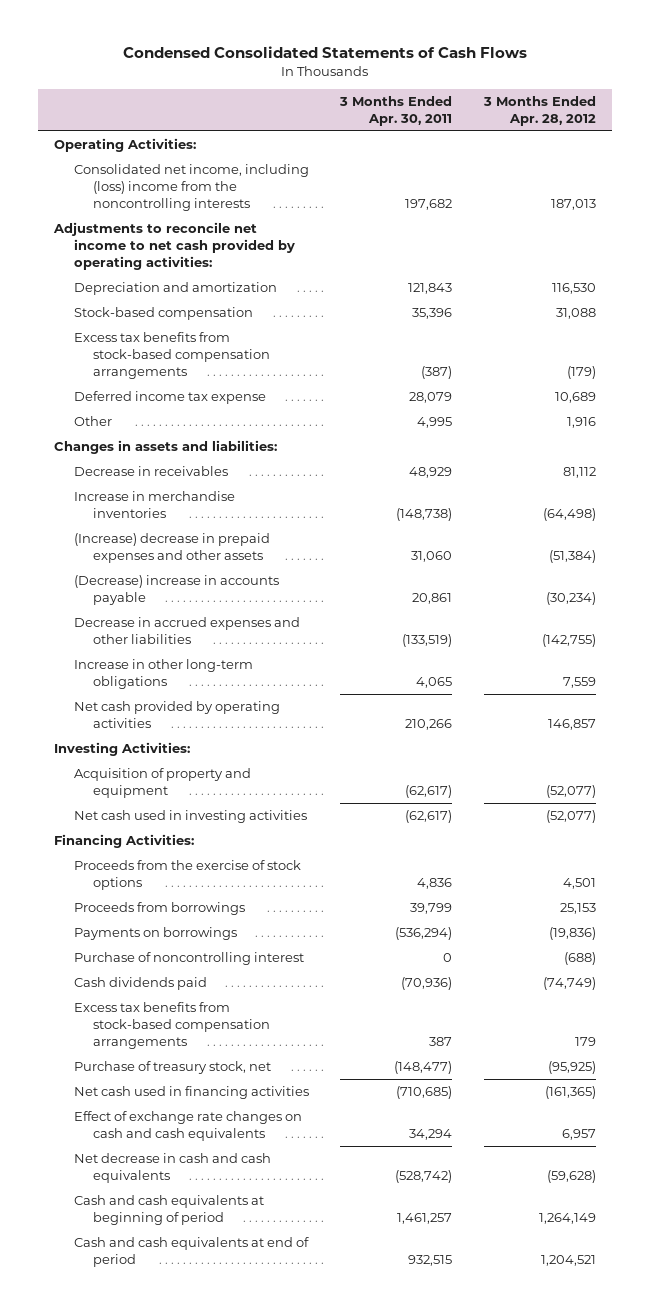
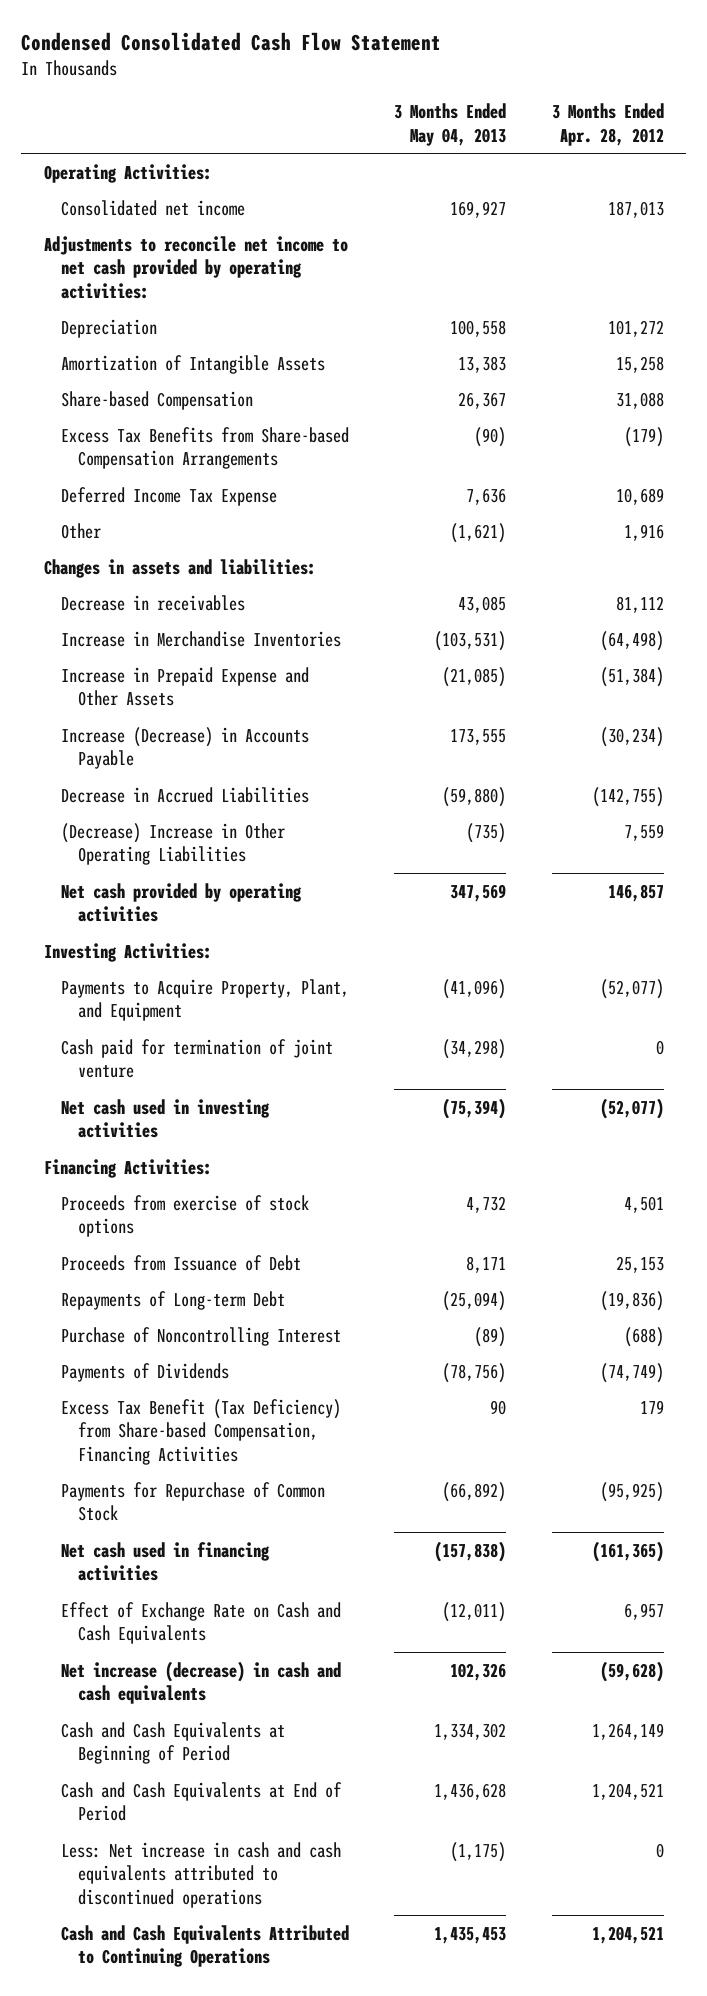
- Condensed Consolidated Statements of Cash Flows
+ Condensed Consolidated Cash Flow Statement
- | 3 Months Ended Apr. 30, 2011 | 3 Months Ended Apr. 28, 2012
+ | 3 Months Ended May 04, 2013 | 3 Months Ended Apr. 28, 2012
- Consolidated net income, including (loss) income from the noncontrolling interests | 197,682 | 187,013
+ Consolidated net income | 169,927 | 187,013
- Depreciation and amortization | 121,843 | 116,530
- Stock-based compensation | 35,396 | 31,088
- Excess tax benefits from stock-based compensation arrangements | (387) | (179)
- Deferred income tax expense | 28,079 | 10,689
+ Depreciation | 100,558 | 101,272
+ Amortization of Intangible Assets | 13,383 | 15,258
+ Share-based Compensation | 26,367 | 31,088
+ Excess Tax Benefits from Share-based Compensation Arrangements | (90) | (179)
+ Deferred Income Tax Expense | 7,636 | 10,689
- Increase in merchandise inventories | (148,738) | (64,498)
- (Increase) decrease in prepaid expenses and other assets | 31,060 | (51,384)
- (Decrease) increase in accounts payable | 20,861 | (30,234)
- Decrease in accrued expenses and other liabilities | (133,519) | (142,755)
- Increase in other long-term obligations | 4,065 | 7,559
+ Increase in Merchandise Inventories | (103,531) | (64,498)
+ Increase in Prepaid Expense and Other Assets | (21,085) | (51,384)
+ Increase (Decrease) in Accounts Payable | 173,555 | (30,234)
+ Decrease in Accrued Liabilities | (59,880) | (142,755)
+ (Decrease) Increase in Other Operating Liabilities | (735) | 7,559
- Acquisition of property and equipment | (62,617) | (52,077)
+ Payments to Acquire Property, Plant, and Equipment | (41,096) | (52,077)
+ Cash paid for termination of joint venture | (34,298) | 0
- Proceeds from the exercise of stock options | 4,836 | 4,501
- Proceeds from borrowings | 39,799 | 25,153
- Payments on borrowings | (536,294) | (19,836)
- Purchase of noncontrolling interest | 0 | (688)
- Cash dividends paid | (70,936) | (74,749)
- Excess tax benefits from stock-based compensation arrangements | 387 | 179
- Purchase of treasury stock, net | (148,477) | (95,925)
+ Proceeds from exercise of stock options | 4,732 | 4,501
+ Proceeds from Issuance of Debt | 8,171 | 25,153
+ Repayments of Long-term Debt | (25,094) | (19,836)
+ Purchase of Noncontrolling Interest | (89) | (688)
+ Payments of Dividends | (78,756) | (74,749)
+ Excess Tax Benefit (Tax Deficiency) from Share-based Compensation, Financing Activities | 90 | 179
+ Payments for Repurchase of Common Stock | (66,892) | (95,925)
- Effect of exchange rate changes on cash and cash equivalents | 34,294 | 6,957
- Net decrease in cash and cash equivalents | (528,742) | (59,628)
- Cash and cash equivalents at beginning of period | 1,461,257 | 1,264,149
- Cash and cash equivalents at end of period | 932,515 | 1,204,521
+ Effect of Exchange Rate on Cash and Cash Equivalents | (12,011) | 6,957
+ Net increase (decrease) in cash and cash equivalents | 102,326 | (59,628)
+ Cash and Cash Equivalents at Beginning of Period | 1,334,302 | 1,264,149
+ Cash and Cash Equivalents at End of Period | 1,436,628 | 1,204,521
+ Less: Net increase in cash and cash equivalents attributed to discontinued operations | (1,175) | 0
+ Cash and Cash Equivalents Attributed to Continuing Operations | 1,435,453 | 1,204,521

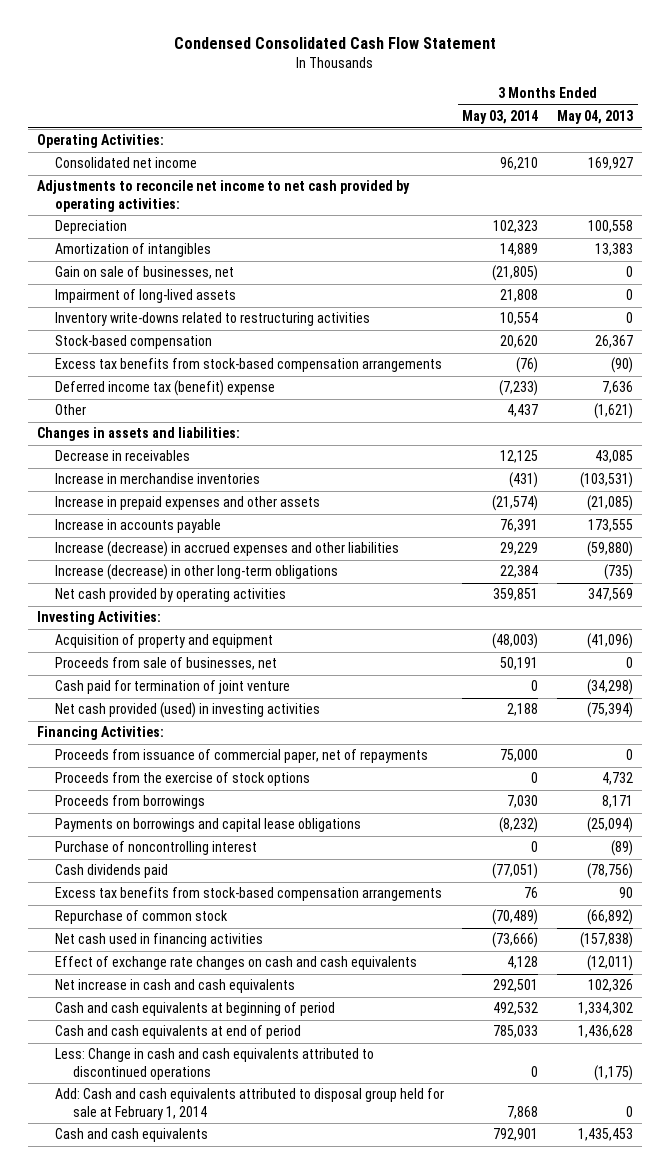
- | 3 Months Ended May 04, 2013 | 3 Months Ended Apr. 28, 2012
+ | 3 Months Ended May 03, 2014 | 3 Months Ended May 04, 2013
- Amortization of Intangible Assets | 13,383 | 15,258
- Share-based Compensation | 26,367 | 31,088
- Excess Tax Benefits from Share-based Compensation Arrangements | (90) | (179)
- Deferred Income Tax Expense | 7,636 | 10,689
+ Amortization of intangibles | 14,889 | 13,383
+ Gain on sale of businesses, net | (21,805) | 0
+ Impairment of long-lived assets | 21,808 | 0
+ Inventory write-downs related to restructuring activities | 10,554 | 0
+ Stock-based compensation | 20,620 | 26,367
+ Excess tax benefits from stock-based compensation arrangements | (76) | (90)
+ Deferred income tax (benefit) expense | (7,233) | 7,636
- Increase in Merchandise Inventories | (103,531) | (64,498)
- Increase in Prepaid Expense and Other Assets | (21,085) | (51,384)
- Increase (Decrease) in Accounts Payable | 173,555 | (30,234)
- Decrease in Accrued Liabilities | (59,880) | (142,755)
- (Decrease) Increase in Other Operating Liabilities | (735) | 7,559
+ Increase in merchandise inventories | (431) | (103,531)
+ Increase in prepaid expenses and other assets | (21,574) | (21,085)
+ Increase in accounts payable | 76,391 | 173,555
+ Increase (decrease) in accrued expenses and other liabilities | 29,229 | (59,880)
+ Increase (decrease) in other long-term obligations | 22,384 | (735)
- Payments to Acquire Property, Plant, and Equipment | (41,096) | (52,077)
+ Acquisition of property and equipment | (48,003) | (41,096)
+ Proceeds from sale of businesses, net | 50,191 | 0
- Net cash used in investing activities | (75,394) | (52,077)
+ Net cash provided (used) in investing activities | 2,188 | (75,394)
- Proceeds from exercise of stock options | 4,732 | 4,501
- Proceeds from Issuance of Debt | 8,171 | 25,153
- Repayments of Long-term Debt | (25,094) | (19,836)
- Purchase of Noncontrolling Interest | (89) | (688)
- Payments of Dividends | (78,756) | (74,749)
- Excess Tax Benefit (Tax Deficiency) from Share-based Compensation, Financing Activities | 90 | 179
- Payments for Repurchase of Common Stock | (66,892) | (95,925)
+ Proceeds from issuance of commercial paper, net of repayments | 75,000 | 0
+ Proceeds from the exercise of stock options | 0 | 4,732
+ Proceeds from borrowings | 7,030 | 8,171
+ Payments on borrowings and capital lease obligations | (8,232) | (25,094)
+ Purchase of noncontrolling interest | 0 | (89)
+ Cash dividends paid | (77,051) | (78,756)
+ Excess tax benefits from stock-based compensation arrangements | 76 | 90
+ Repurchase of common stock | (70,489) | (66,892)
- Effect of Exchange Rate on Cash and Cash Equivalents | (12,011) | 6,957
- Net increase (decrease) in cash and cash equivalents | 102,326 | (59,628)
- Cash and Cash Equivalents at Beginning of Period | 1,334,302 | 1,264,149
- Cash and Cash Equivalents at End of Period | 1,436,628 | 1,204,521
- Less: Net increase in cash and cash equivalents attributed to discontinued operations | (1,175) | 0
- Cash and Cash Equivalents Attributed to Continuing Operations | 1,435,453 | 1,204,521
+ Effect of exchange rate changes on cash and cash equivalents | 4,128 | (12,011)
+ Net increase in cash and cash equivalents | 292,501 | 102,326
+ Cash and cash equivalents at beginning of period | 492,532 | 1,334,302
+ Cash and cash equivalents at end of period | 785,033 | 1,436,628
+ Less: Change in cash and cash equivalents attributed to discontinued operations | 0 | (1,175)
+ Add: Cash and cash equivalents attributed to disposal group held for sale at February 1, 2014 | 7,868 | 0
+ Cash and cash equivalents | 792,901 | 1,435,453

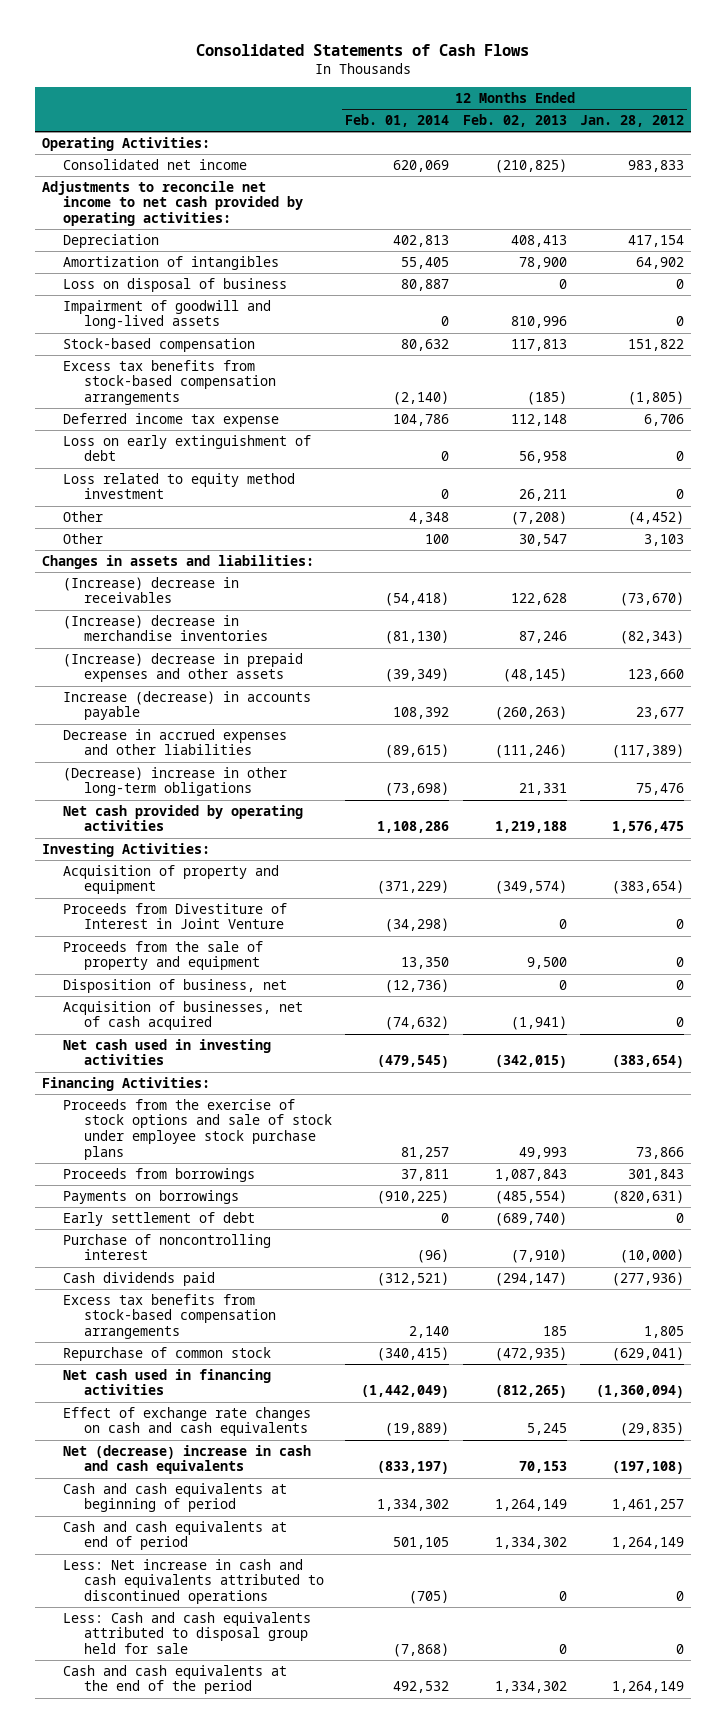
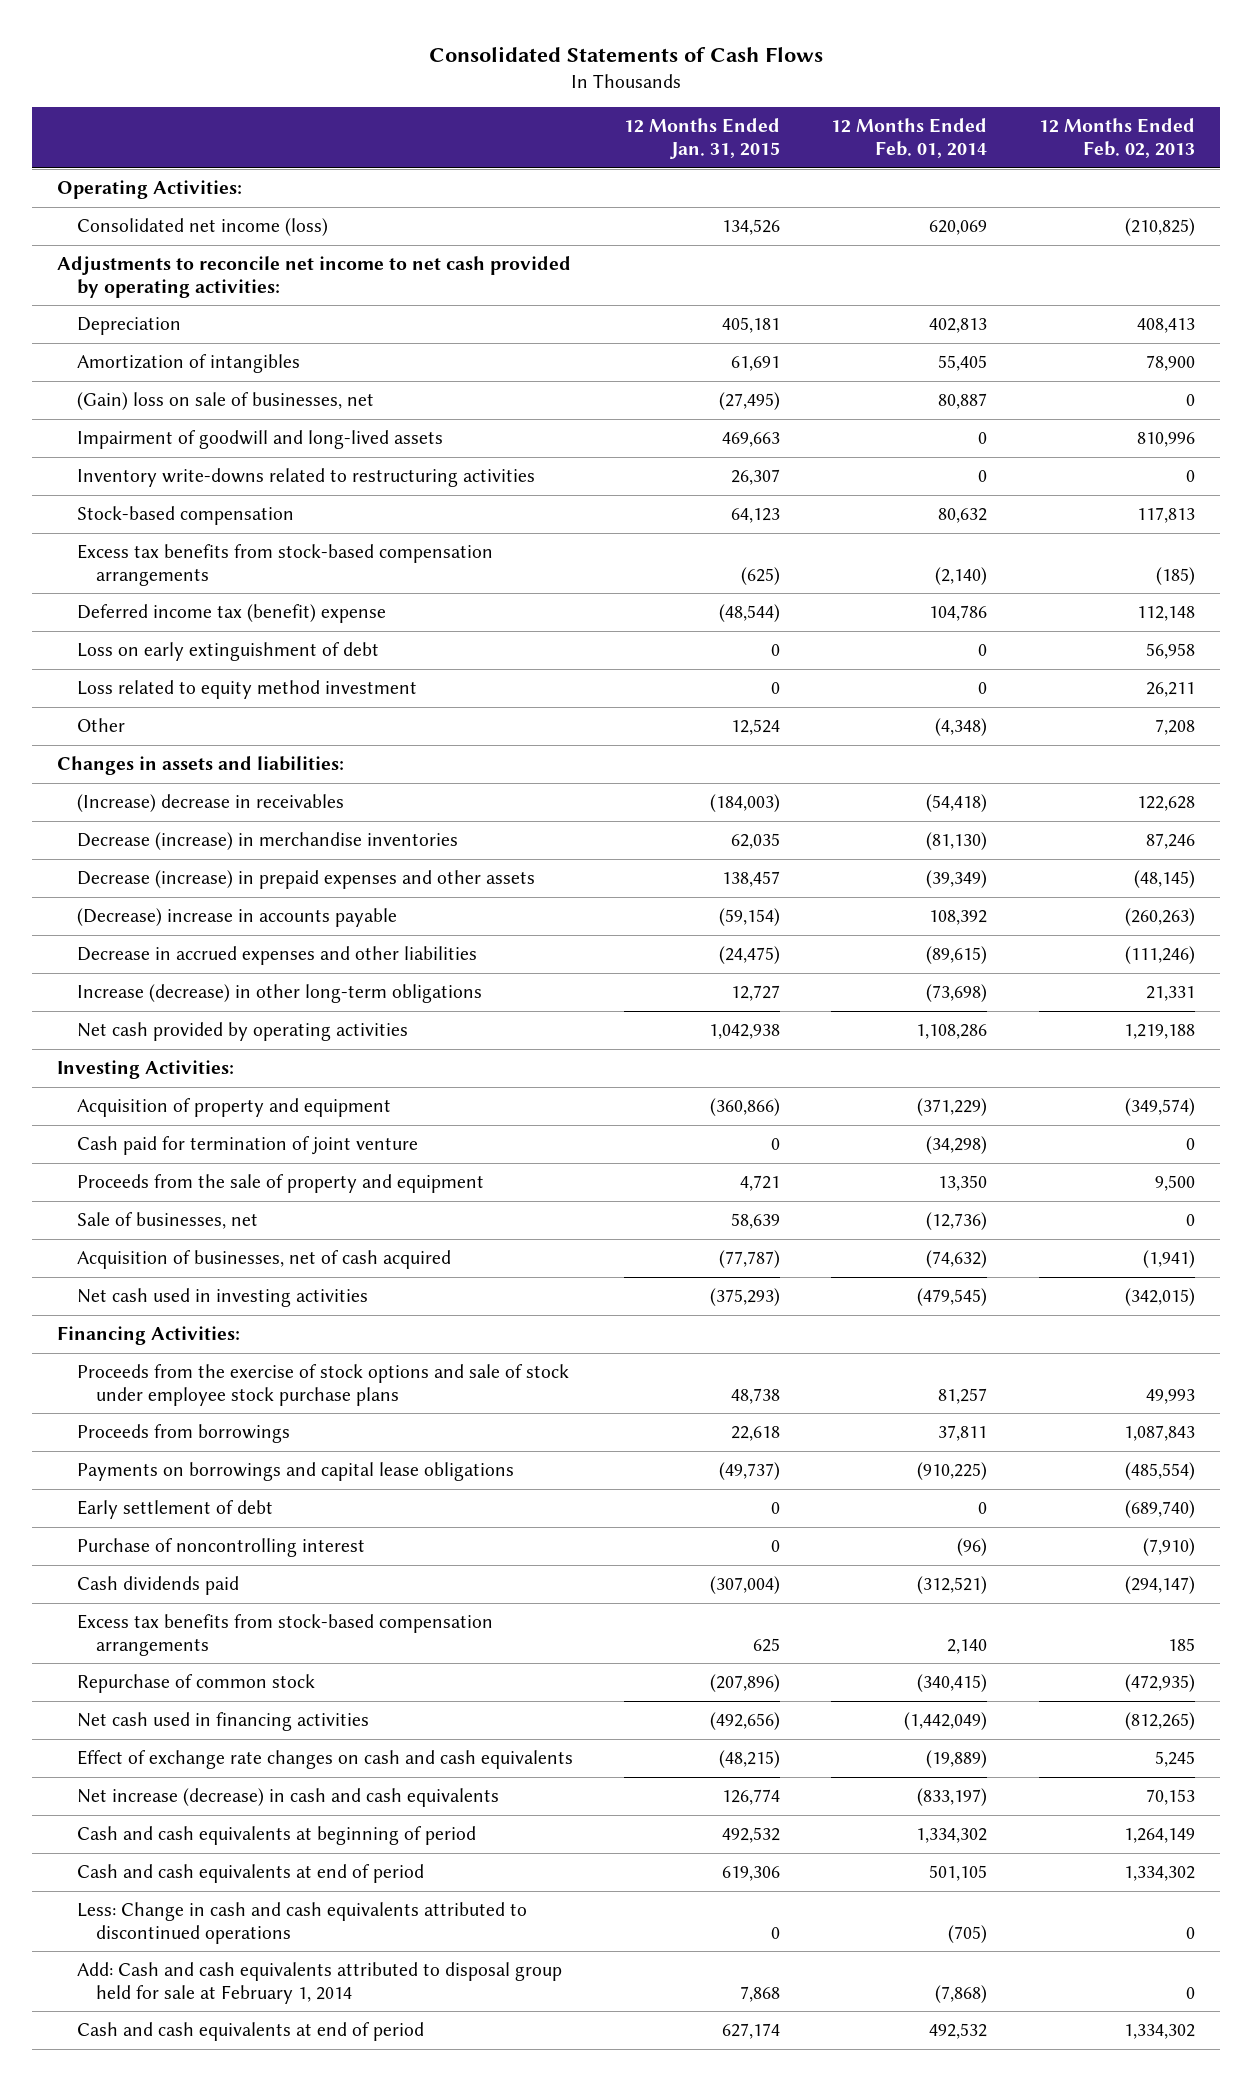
- | 12 Months Ended Feb. 01, 2014 | 12 Months Ended Feb. 02, 2013 | 12 Months Ended Jan. 28, 2012
+ | 12 Months Ended Jan. 31, 2015 | 12 Months Ended Feb. 01, 2014 | 12 Months Ended Feb. 02, 2013
- Consolidated net income | 620,069 | (210,825) | 983,833
+ Consolidated net income (loss) | 134,526 | 620,069 | (210,825)
- Loss on disposal of business | 80,887 | 0 | 0
+ (Gain) loss on sale of businesses, net | (27,495) | 80,887 | 0
+ Inventory write-downs related to restructuring activities | 26,307 | 0 | 0
- Deferred income tax expense | 104,786 | 112,148 | 6,706
+ Deferred income tax (benefit) expense | (48,544) | 104,786 | 112,148
- Other | 4,348 | (7,208) | (4,452)
- Other | 100 | 30,547 | 3,103
+ Other | 12,524 | (4,348) | 7,208
- (Increase) decrease in merchandise inventories | (81,130) | 87,246 | (82,343)
- (Increase) decrease in prepaid expenses and other assets | (39,349) | (48,145) | 123,660
- Increase (decrease) in accounts payable | 108,392 | (260,263) | 23,677
+ Decrease (increase) in merchandise inventories | 62,035 | (81,130) | 87,246
+ Decrease (increase) in prepaid expenses and other assets | 138,457 | (39,349) | (48,145)
+ (Decrease) increase in accounts payable | (59,154) | 108,392 | (260,263)
- (Decrease) increase in other long-term obligations | (73,698) | 21,331 | 75,476
+ Increase (decrease) in other long-term obligations | 12,727 | (73,698) | 21,331
- Proceeds from Divestiture of Interest in Joint Venture | (34,298) | 0 | 0
+ Cash paid for termination of joint venture | 0 | (34,298) | 0
- Disposition of business, net | (12,736) | 0 | 0
+ Sale of businesses, net | 58,639 | (12,736) | 0
- Payments on borrowings | (910,225) | (485,554) | (820,631)
+ Payments on borrowings and capital lease obligations | (49,737) | (910,225) | (485,554)
- Net (decrease) increase in cash and cash equivalents | (833,197) | 70,153 | (197,108)
+ Net increase (decrease) in cash and cash equivalents | 126,774 | (833,197) | 70,153
- Less: Net increase in cash and cash equivalents attributed to discontinued operations | (705) | 0 | 0
- Less: Cash and cash equivalents attributed to disposal group held for sale | (7,868) | 0 | 0
- Cash and cash equivalents at the end of the period | 492,532 | 1,334,302 | 1,264,149
+ Less: Change in cash and cash equivalents attributed to discontinued operations | 0 | (705) | 0
+ Add: Cash and cash equivalents attributed to disposal group held for sale at February 1, 2014 | 7,868 | (7,868) | 0
+ Cash and cash equivalents at end of period | 627,174 | 492,532 | 1,334,302

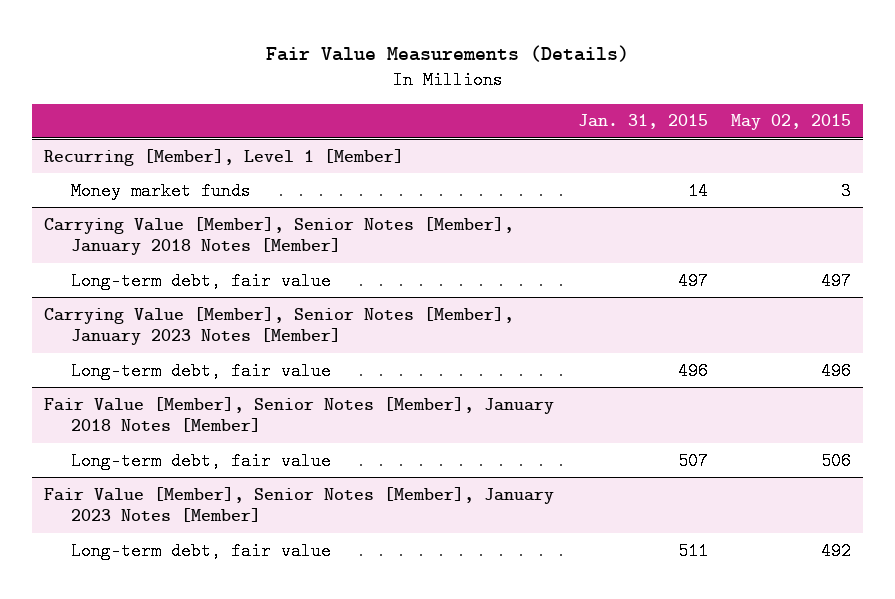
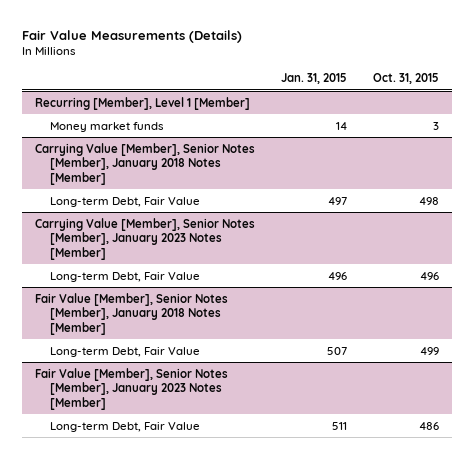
- | Jan. 31, 2015 | May 02, 2015
+ | Jan. 31, 2015 | Oct. 31, 2015
@ Carrying Value [Member], Senior Notes [Member], January 2018 Notes [Member]
- Long-term debt, fair value | 497 | 497
+ Long-term Debt, Fair Value | 497 | 498
@ Carrying Value [Member], Senior Notes [Member], January 2023 Notes [Member]
- Long-term debt, fair value | 496 | 496
+ Long-term Debt, Fair Value | 496 | 496
@ Fair Value [Member], Senior Notes [Member], January 2018 Notes [Member]
- Long-term debt, fair value | 507 | 506
+ Long-term Debt, Fair Value | 507 | 499
@ Fair Value [Member], Senior Notes [Member], January 2023 Notes [Member]
- Long-term debt, fair value | 511 | 492
+ Long-term Debt, Fair Value | 511 | 486

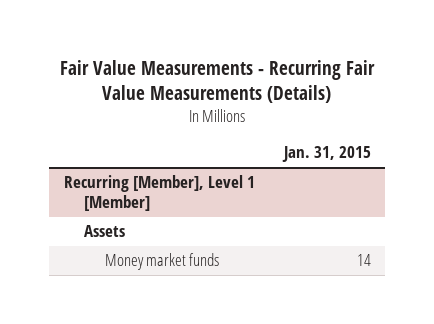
- Fair Value Measurements (Details)
+ Fair Value Measurements - Recurring Fair Value Measurements (Details)
- | Jan. 31, 2015 | Oct. 31, 2015
+ | Jan. 31, 2015
@ Recurring [Member], Level 1 [Member]
+ Assets
- Carrying Value [Member], Senior Notes [Member], January 2018 Notes [Member]
- Long-term Debt, Fair Value | 497 | 498
- Carrying Value [Member], Senior Notes [Member], January 2023 Notes [Member]
- Long-term Debt, Fair Value | 496 | 496
- Fair Value [Member], Senior Notes [Member], January 2018 Notes [Member]
- Long-term Debt, Fair Value | 507 | 499
- Fair Value [Member], Senior Notes [Member], January 2023 Notes [Member]
- Long-term Debt, Fair Value | 511 | 486

